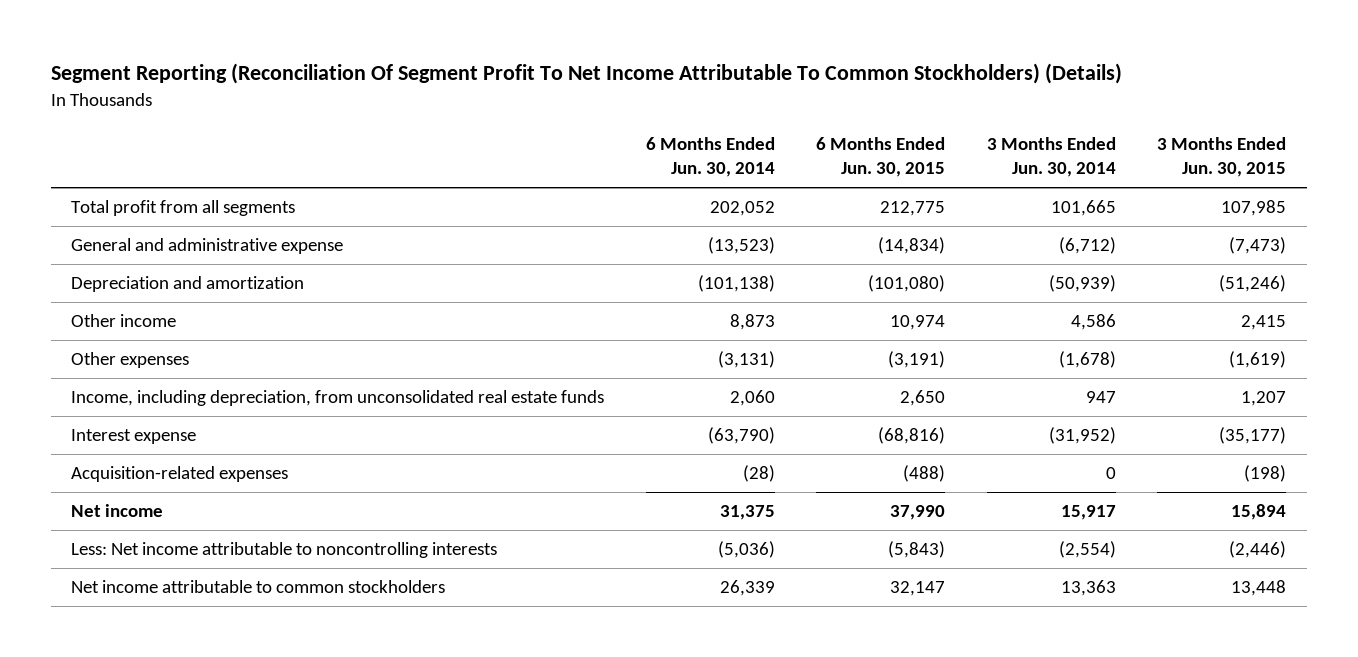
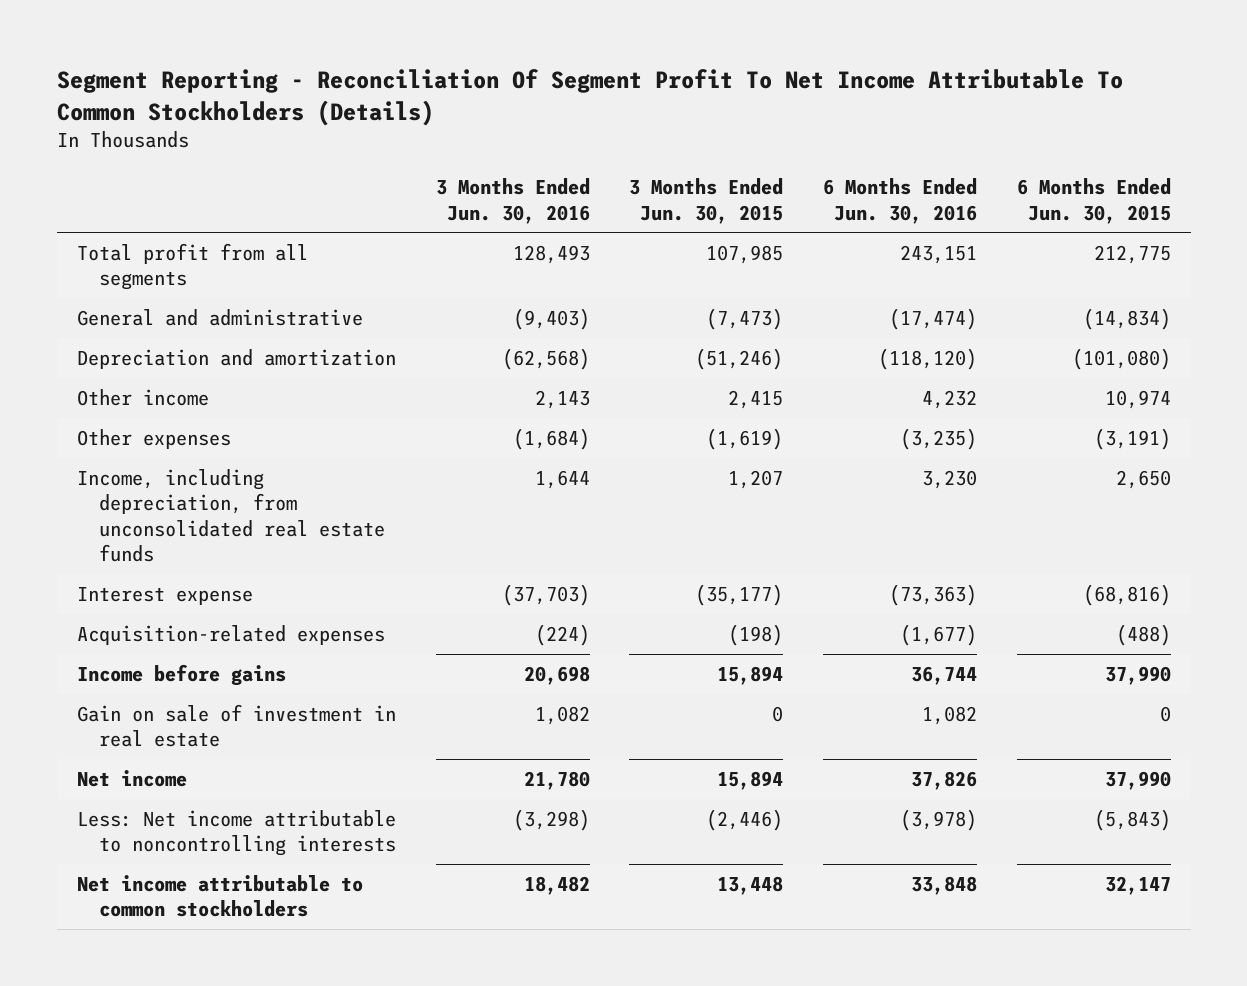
- Segment Reporting (Reconciliation Of Segment Profit To Net Income Attributable To Common Stockholders) (Details)
+ Segment Reporting - Reconciliation Of Segment Profit To Net Income Attributable To Common Stockholders (Details)
- | 6 Months Ended Jun. 30, 2014 | 6 Months Ended Jun. 30, 2015 | 3 Months Ended Jun. 30, 2014 | 3 Months Ended Jun. 30, 2015
+ | 3 Months Ended Jun. 30, 2016 | 3 Months Ended Jun. 30, 2015 | 6 Months Ended Jun. 30, 2016 | 6 Months Ended Jun. 30, 2015
- General and administrative expense | (13,523) | (14,834) | (6,712) | (7,473)
+ General and administrative | (9,403) | (7,473) | (17,474) | (14,834)
+ Income before gains | 20,698 | 15,894 | 36,744 | 37,990
+ Gain on sale of investment in real estate | 1,082 | 0 | 1,082 | 0

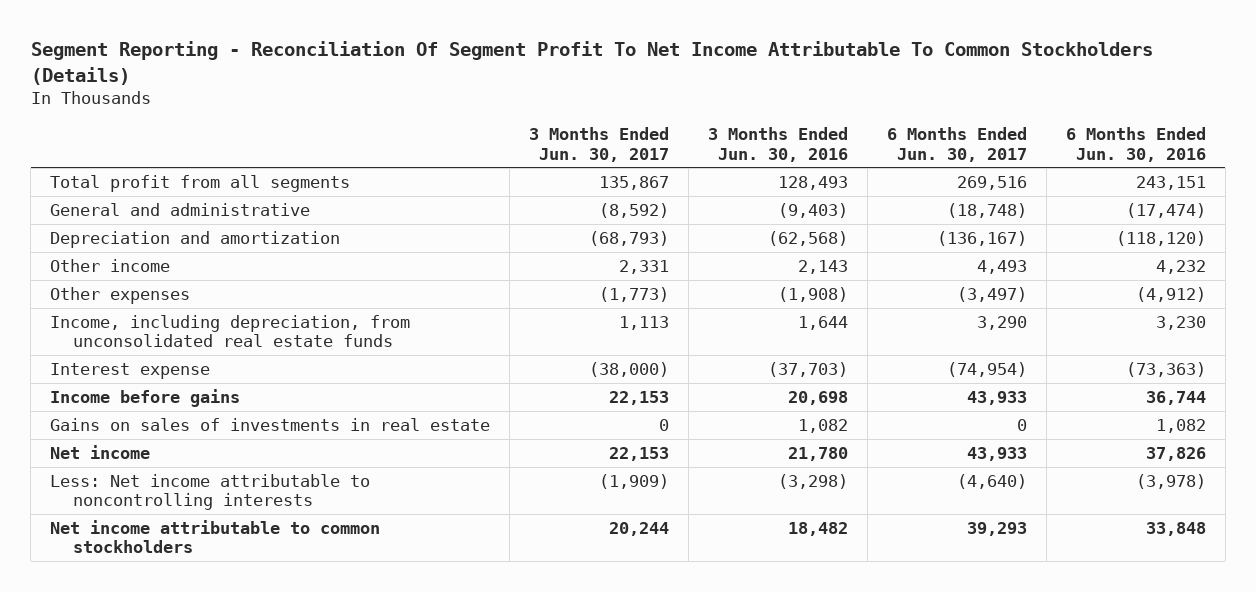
- | 3 Months Ended Jun. 30, 2016 | 3 Months Ended Jun. 30, 2015 | 6 Months Ended Jun. 30, 2016 | 6 Months Ended Jun. 30, 2015
+ | 3 Months Ended Jun. 30, 2017 | 3 Months Ended Jun. 30, 2016 | 6 Months Ended Jun. 30, 2017 | 6 Months Ended Jun. 30, 2016
- Other expenses | (1,684) | (1,619) | (3,235) | (3,191)
+ Other expenses | (1,773) | (1,908) | (3,497) | (4,912)
- Acquisition-related expenses | (224) | (198) | (1,677) | (488)
- Gain on sale of investment in real estate | 1,082 | 0 | 1,082 | 0
+ Gains on sales of investments in real estate | 0 | 1,082 | 0 | 1,082

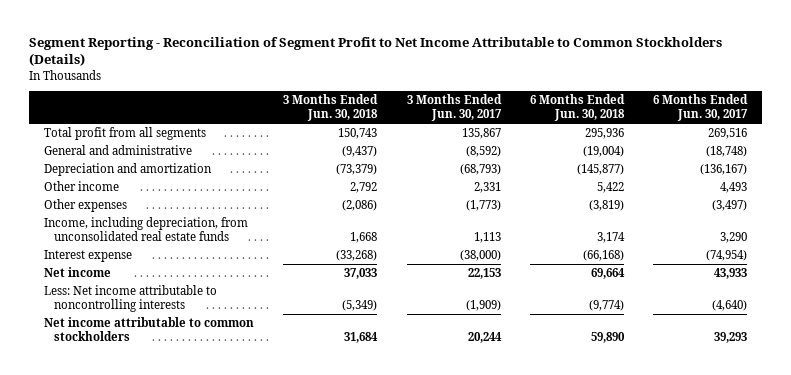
- Segment Reporting - Reconciliation Of Segment Profit To Net Income Attributable To Common Stockholders (Details)
+ Segment Reporting - Reconciliation of Segment Profit to Net Income Attributable to Common Stockholders (Details)
- | 3 Months Ended Jun. 30, 2017 | 3 Months Ended Jun. 30, 2016 | 6 Months Ended Jun. 30, 2017 | 6 Months Ended Jun. 30, 2016
+ | 3 Months Ended Jun. 30, 2018 | 3 Months Ended Jun. 30, 2017 | 6 Months Ended Jun. 30, 2018 | 6 Months Ended Jun. 30, 2017
- Income before gains | 22,153 | 20,698 | 43,933 | 36,744
- Gains on sales of investments in real estate | 0 | 1,082 | 0 | 1,082

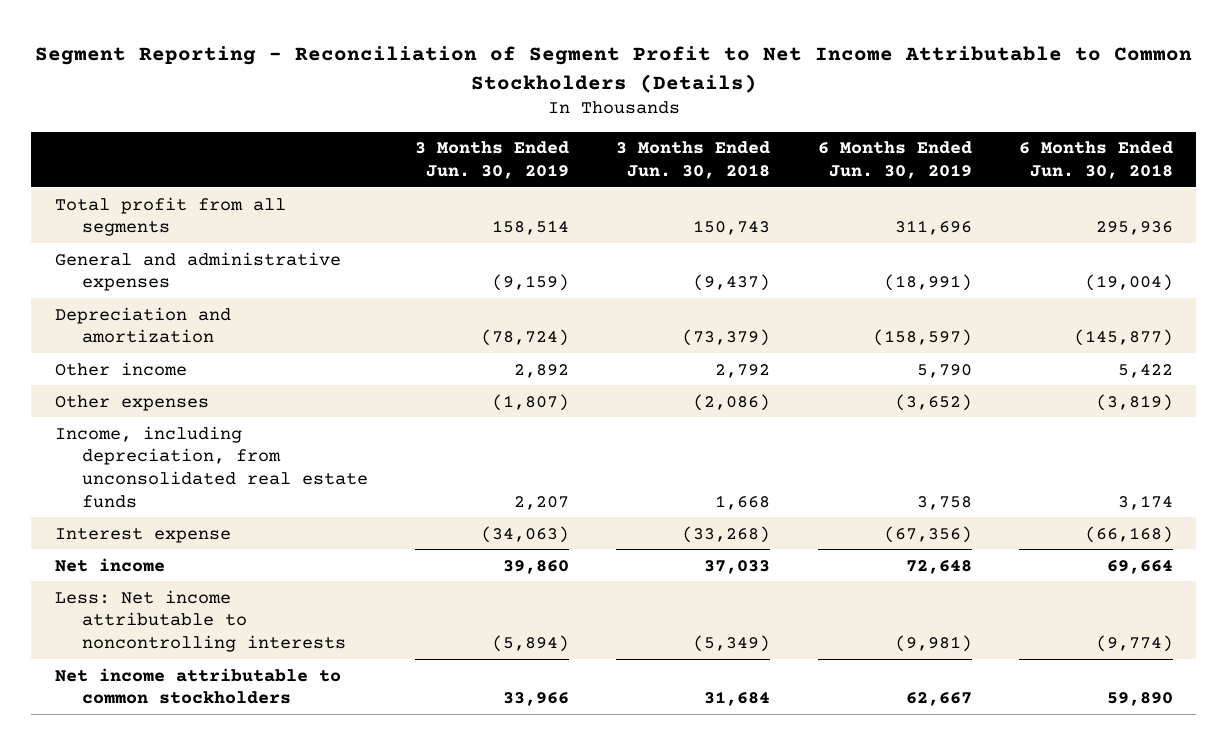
- | 3 Months Ended Jun. 30, 2018 | 3 Months Ended Jun. 30, 2017 | 6 Months Ended Jun. 30, 2018 | 6 Months Ended Jun. 30, 2017
+ | 3 Months Ended Jun. 30, 2019 | 3 Months Ended Jun. 30, 2018 | 6 Months Ended Jun. 30, 2019 | 6 Months Ended Jun. 30, 2018
- General and administrative | (9,437) | (8,592) | (19,004) | (18,748)
+ General and administrative expenses | (9,159) | (9,437) | (18,991) | (19,004)

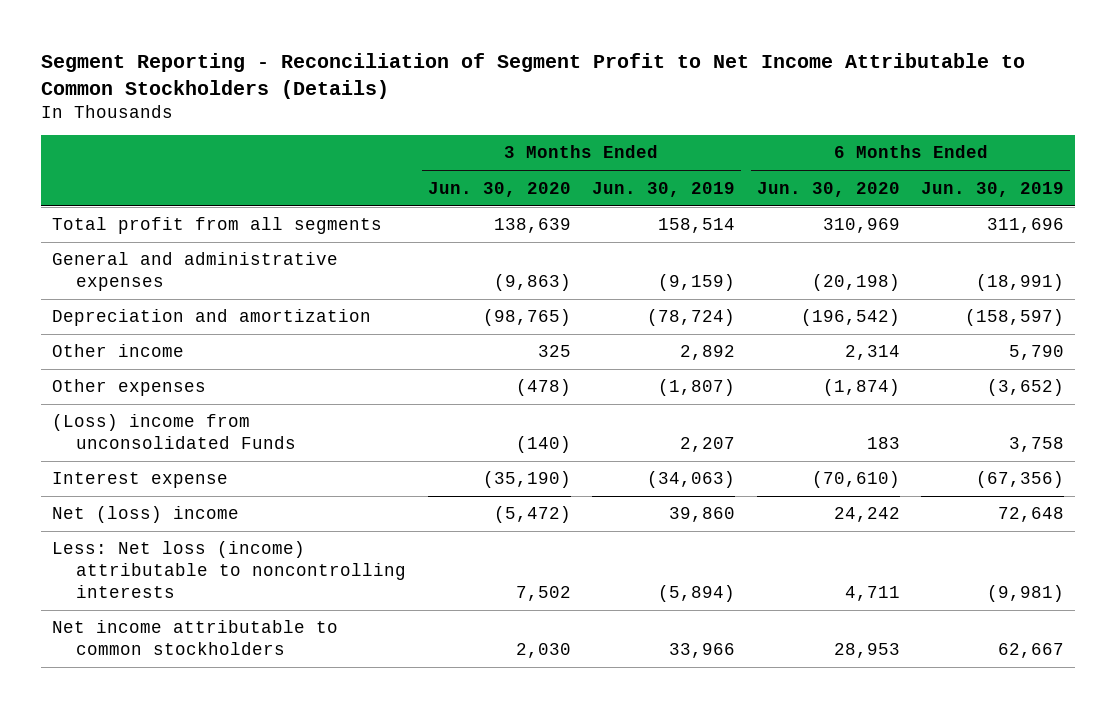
- | 3 Months Ended Jun. 30, 2019 | 3 Months Ended Jun. 30, 2018 | 6 Months Ended Jun. 30, 2019 | 6 Months Ended Jun. 30, 2018
+ | 3 Months Ended Jun. 30, 2020 | 3 Months Ended Jun. 30, 2019 | 6 Months Ended Jun. 30, 2020 | 6 Months Ended Jun. 30, 2019
- Income, including depreciation, from unconsolidated real estate funds | 2,207 | 1,668 | 3,758 | 3,174
+ (Loss) income from unconsolidated Funds | (140) | 2,207 | 183 | 3,758
- Net income | 39,860 | 37,033 | 72,648 | 69,664
- Less: Net income attributable to noncontrolling interests | (5,894) | (5,349) | (9,981) | (9,774)
+ Net (loss) income | (5,472) | 39,860 | 24,242 | 72,648
+ Less: Net loss (income) attributable to noncontrolling interests | 7,502 | (5,894) | 4,711 | (9,981)

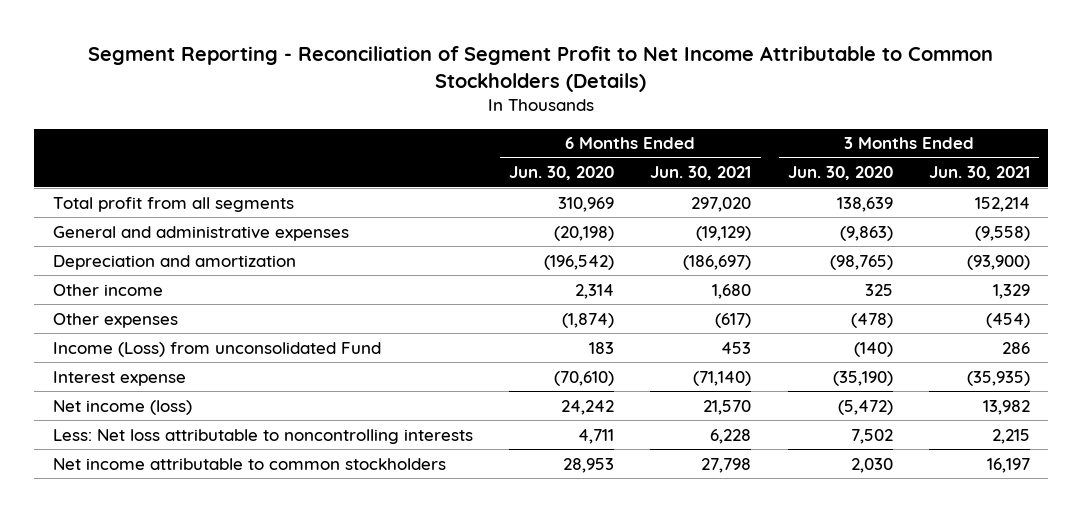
- | 3 Months Ended Jun. 30, 2020 | 3 Months Ended Jun. 30, 2019 | 6 Months Ended Jun. 30, 2020 | 6 Months Ended Jun. 30, 2019
+ | 6 Months Ended Jun. 30, 2020 | 6 Months Ended Jun. 30, 2021 | 3 Months Ended Jun. 30, 2020 | 3 Months Ended Jun. 30, 2021
- (Loss) income from unconsolidated Funds | (140) | 2,207 | 183 | 3,758
+ Income (Loss) from unconsolidated Fund | 183 | 453 | (140) | 286
- Net (loss) income | (5,472) | 39,860 | 24,242 | 72,648
- Less: Net loss (income) attributable to noncontrolling interests | 7,502 | (5,894) | 4,711 | (9,981)
+ Net income (loss) | 24,242 | 21,570 | (5,472) | 13,982
+ Less: Net loss attributable to noncontrolling interests | 4,711 | 6,228 | 7,502 | 2,215

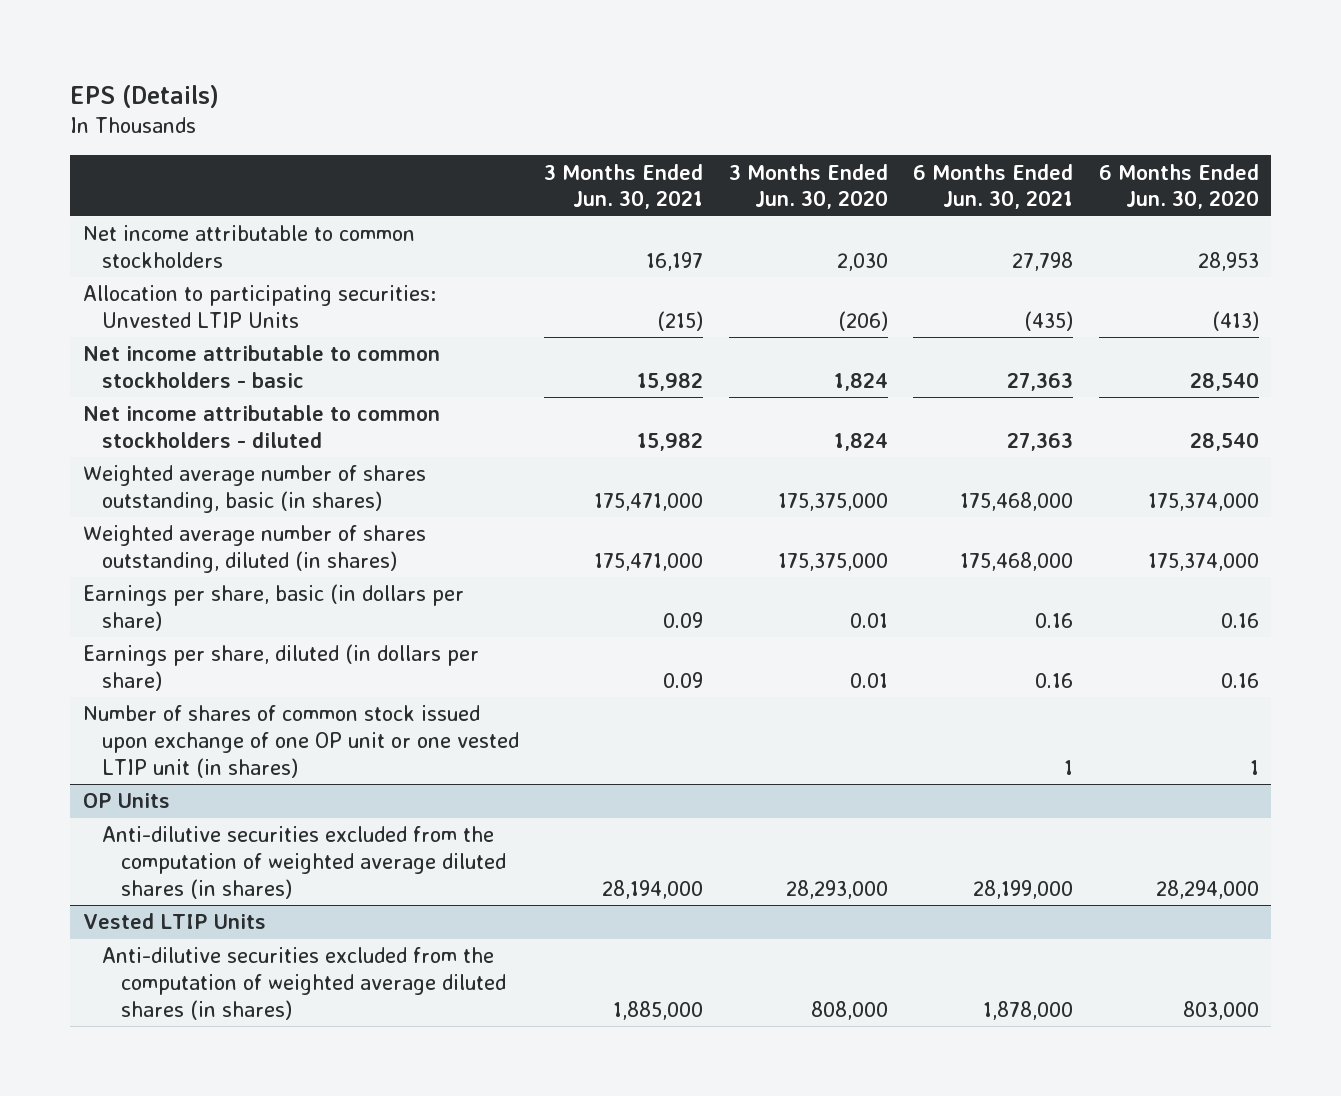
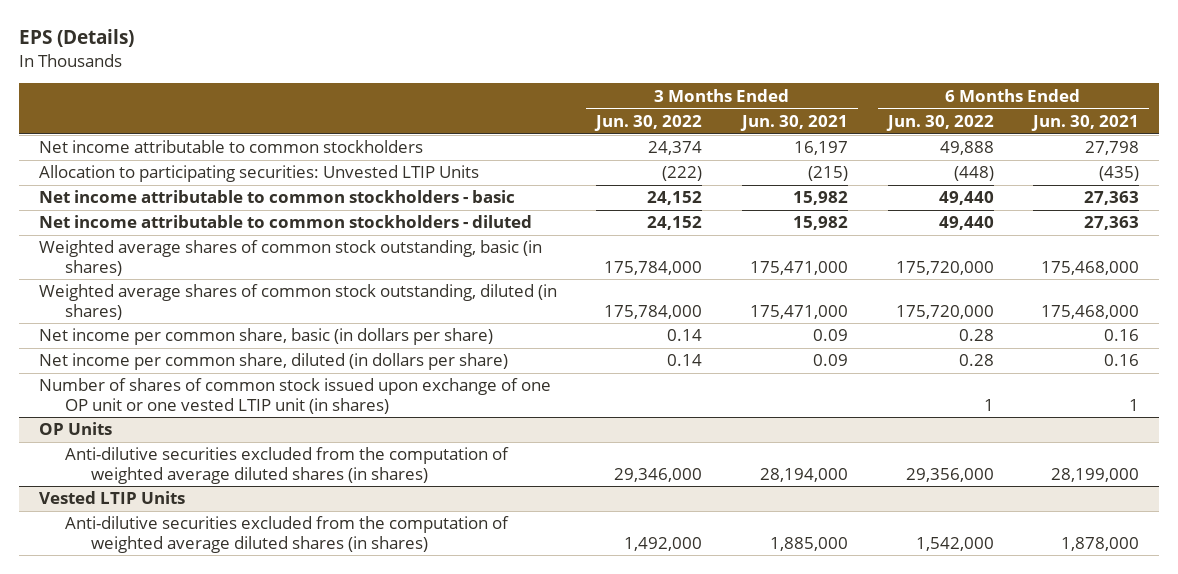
- | 3 Months Ended Jun. 30, 2021 | 3 Months Ended Jun. 30, 2020 | 6 Months Ended Jun. 30, 2021 | 6 Months Ended Jun. 30, 2020
+ | 3 Months Ended Jun. 30, 2022 | 3 Months Ended Jun. 30, 2021 | 6 Months Ended Jun. 30, 2022 | 6 Months Ended Jun. 30, 2021
- Weighted average number of shares outstanding, basic (in shares) | 175,471,000 | 175,375,000 | 175,468,000 | 175,374,000
- Weighted average number of shares outstanding, diluted (in shares) | 175,471,000 | 175,375,000 | 175,468,000 | 175,374,000
- Earnings per share, basic (in dollars per share) | 0.09 | 0.01 | 0.16 | 0.16
- Earnings per share, diluted (in dollars per share) | 0.09 | 0.01 | 0.16 | 0.16
+ Weighted average shares of common stock outstanding, basic (in shares) | 175,784,000 | 175,471,000 | 175,720,000 | 175,468,000
+ Weighted average shares of common stock outstanding, diluted (in shares) | 175,784,000 | 175,471,000 | 175,720,000 | 175,468,000
+ Net income per common share, basic (in dollars per share) | 0.14 | 0.09 | 0.28 | 0.16
+ Net income per common share, diluted (in dollars per share) | 0.14 | 0.09 | 0.28 | 0.16

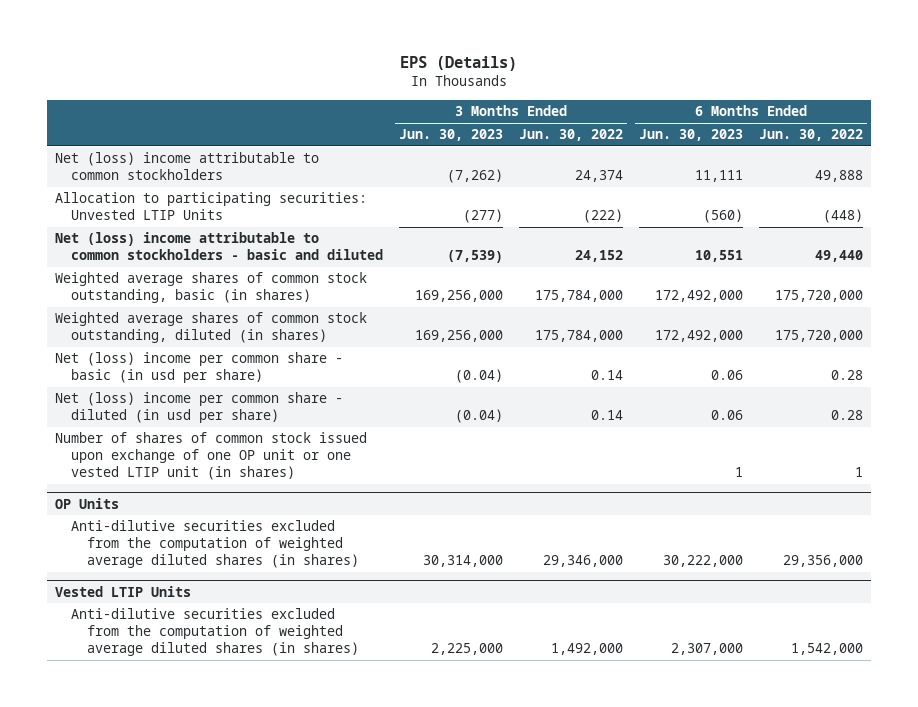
- | 3 Months Ended Jun. 30, 2022 | 3 Months Ended Jun. 30, 2021 | 6 Months Ended Jun. 30, 2022 | 6 Months Ended Jun. 30, 2021
+ | 3 Months Ended Jun. 30, 2023 | 3 Months Ended Jun. 30, 2022 | 6 Months Ended Jun. 30, 2023 | 6 Months Ended Jun. 30, 2022
- Net income attributable to common stockholders | 24,374 | 16,197 | 49,888 | 27,798
+ Net (loss) income attributable to common stockholders | (7,262) | 24,374 | 11,111 | 49,888
- Net income attributable to common stockholders - basic | 24,152 | 15,982 | 49,440 | 27,363
- Net income attributable to common stockholders - diluted | 24,152 | 15,982 | 49,440 | 27,363
+ Net (loss) income attributable to common stockholders - basic and diluted | (7,539) | 24,152 | 10,551 | 49,440
- Net income per common share, basic (in dollars per share) | 0.14 | 0.09 | 0.28 | 0.16
- Net income per common share, diluted (in dollars per share) | 0.14 | 0.09 | 0.28 | 0.16
+ Net (loss) income per common share - basic (in usd per share) | (0.04) | 0.14 | 0.06 | 0.28
+ Net (loss) income per common share - diluted (in usd per share) | (0.04) | 0.14 | 0.06 | 0.28

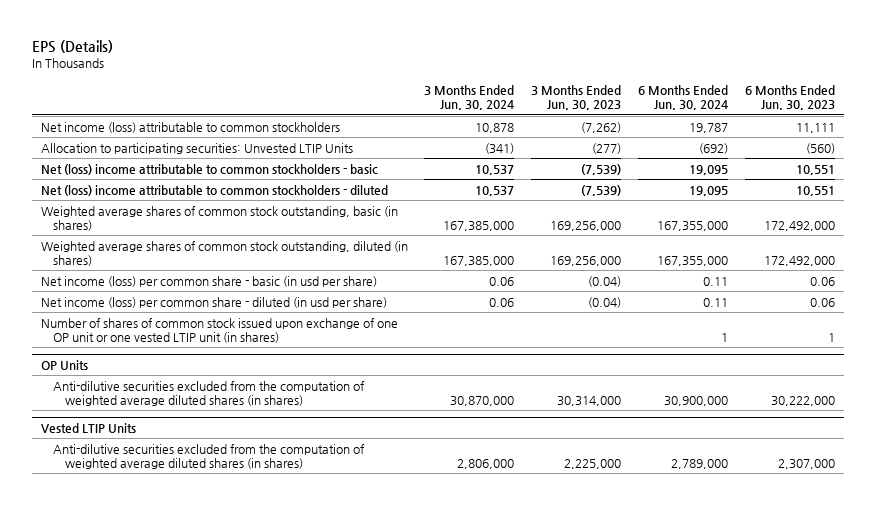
- | 3 Months Ended Jun. 30, 2023 | 3 Months Ended Jun. 30, 2022 | 6 Months Ended Jun. 30, 2023 | 6 Months Ended Jun. 30, 2022
+ | 3 Months Ended Jun. 30, 2024 | 3 Months Ended Jun. 30, 2023 | 6 Months Ended Jun. 30, 2024 | 6 Months Ended Jun. 30, 2023
- Net (loss) income attributable to common stockholders | (7,262) | 24,374 | 11,111 | 49,888
+ Net income (loss) attributable to common stockholders | 10,878 | (7,262) | 19,787 | 11,111
- Net (loss) income attributable to common stockholders - basic and diluted | (7,539) | 24,152 | 10,551 | 49,440
+ Net (loss) income attributable to common stockholders - basic | 10,537 | (7,539) | 19,095 | 10,551
+ Net (loss) income attributable to common stockholders - diluted | 10,537 | (7,539) | 19,095 | 10,551
- Net (loss) income per common share - basic (in usd per share) | (0.04) | 0.14 | 0.06 | 0.28
- Net (loss) income per common share - diluted (in usd per share) | (0.04) | 0.14 | 0.06 | 0.28
+ Net income (loss) per common share - basic (in usd per share) | 0.06 | (0.04) | 0.11 | 0.06
+ Net income (loss) per common share - diluted (in usd per share) | 0.06 | (0.04) | 0.11 | 0.06

